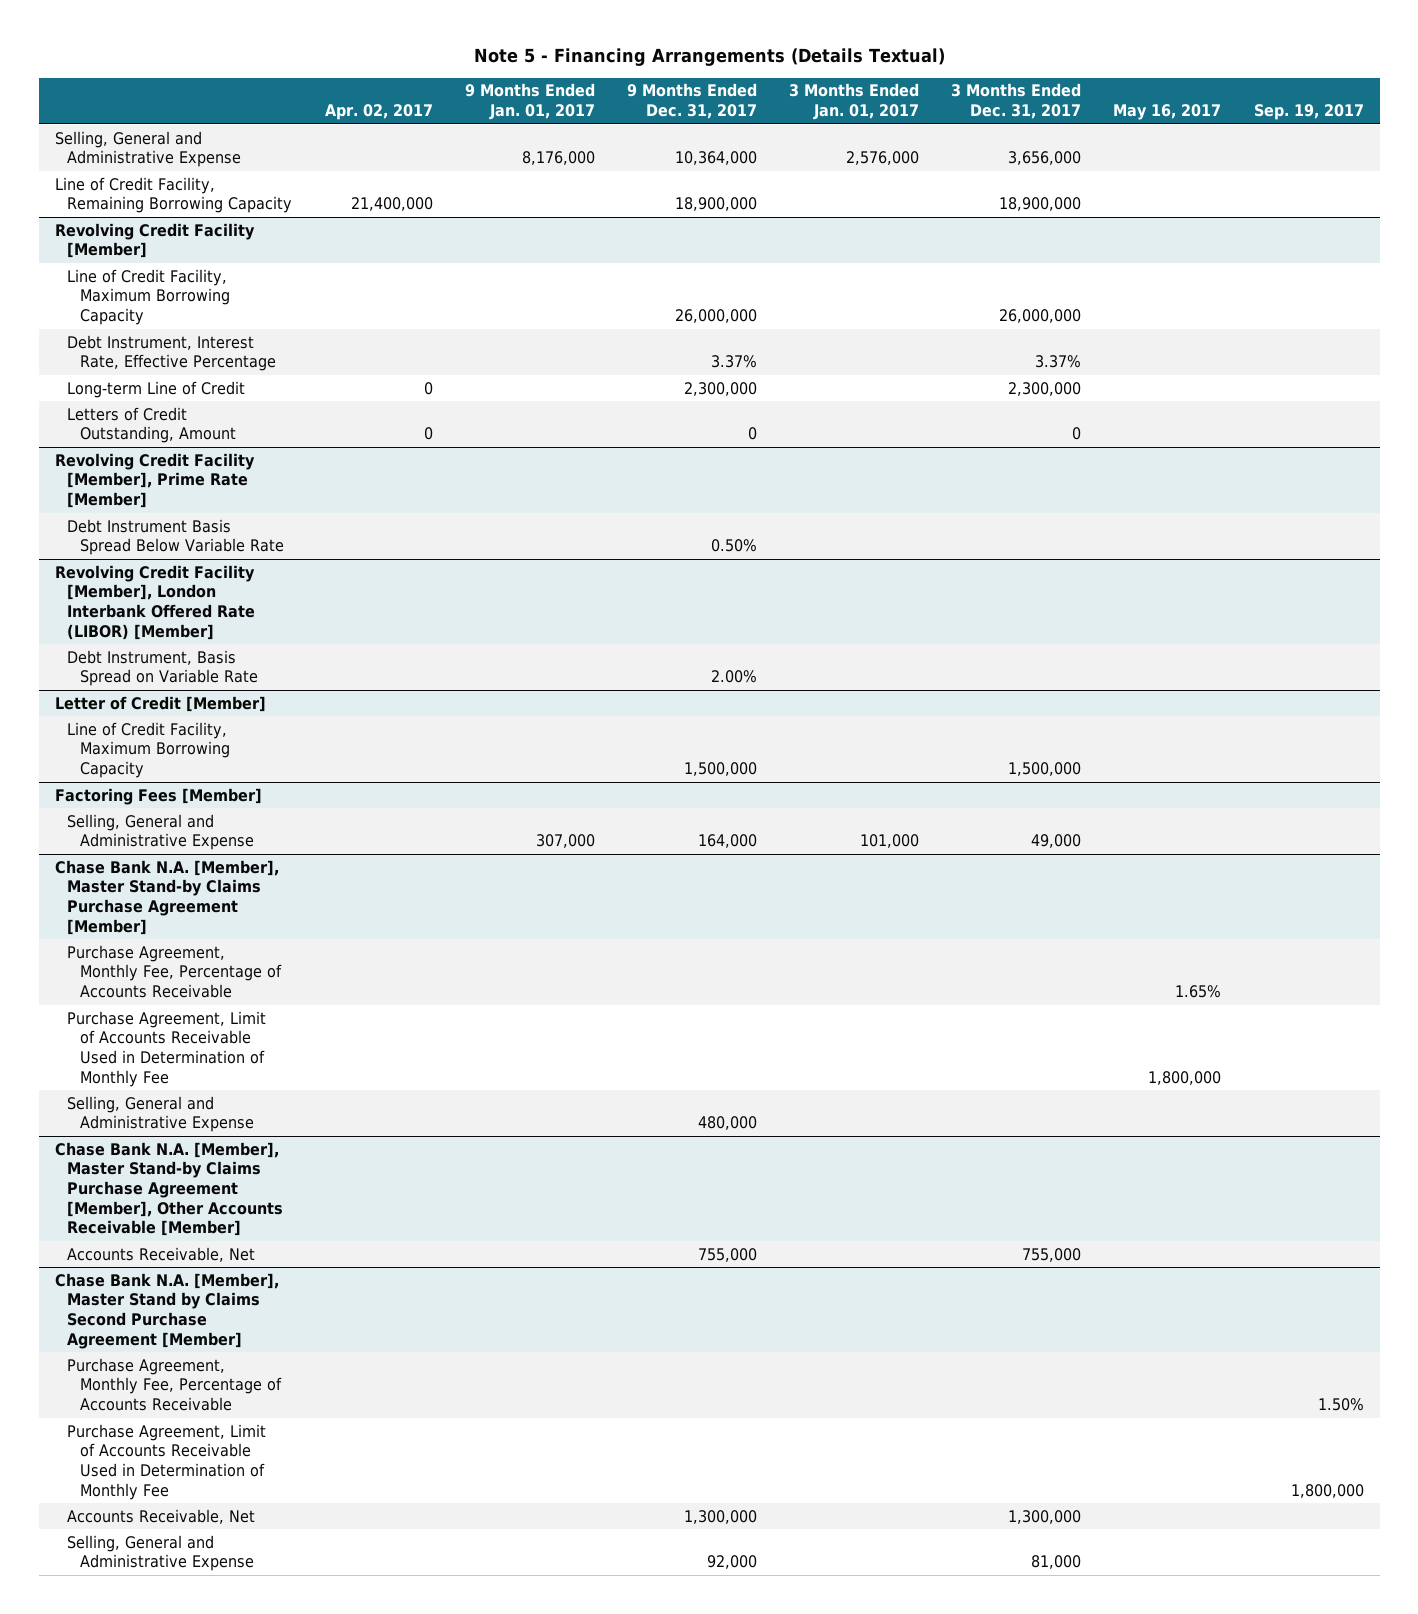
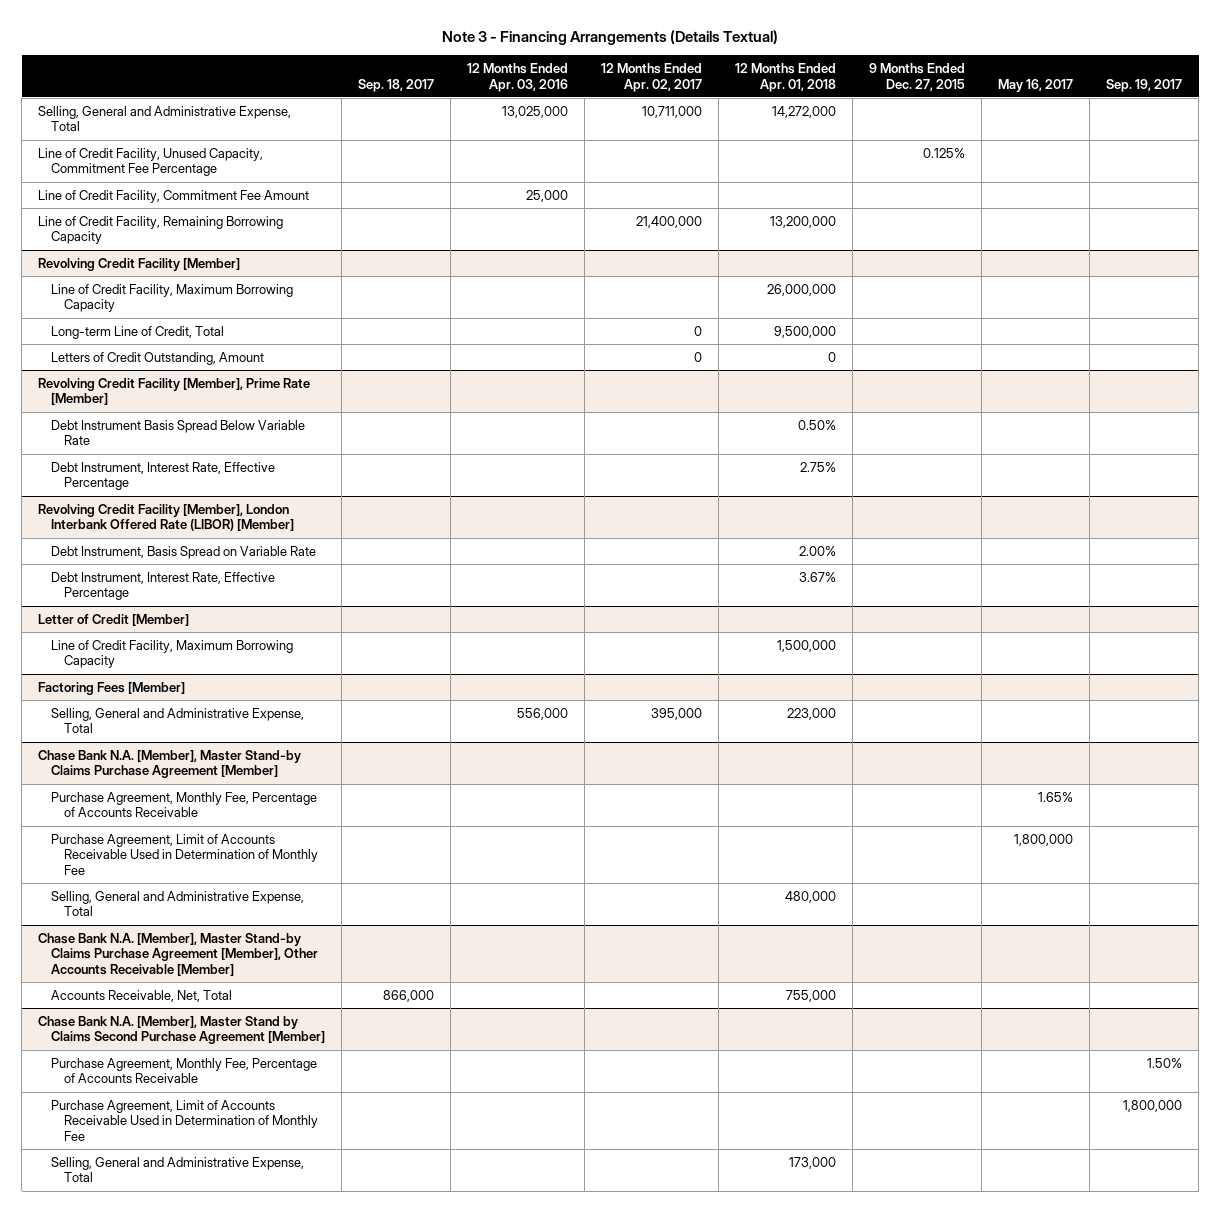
- Note 5 - Financing Arrangements (Details Textual)
+ Note 3 - Financing Arrangements (Details Textual)
- | Apr. 02, 2017 | 9 Months Ended Jan. 01, 2017 | 9 Months Ended Dec. 31, 2017 | 3 Months Ended Jan. 01, 2017 | 3 Months Ended Dec. 31, 2017 | May 16, 2017 | Sep. 19, 2017
+ | Sep. 18, 2017 | 12 Months Ended Apr. 03, 2016 | 12 Months Ended Apr. 02, 2017 | 12 Months Ended Apr. 01, 2018 | 9 Months Ended Dec. 27, 2015 | May 16, 2017 | Sep. 19, 2017
- Selling, General and Administrative Expense | | 8,176,000 | 10,364,000 | 2,576,000 | 3,656,000 | |
+ Selling, General and Administrative Expense, Total | | 13,025,000 | 10,711,000 | 14,272,000 | | |
+ Line of Credit Facility, Unused Capacity, Commitment Fee Percentage | | | | | 0.125% | |
+ Line of Credit Facility, Commitment Fee Amount | | 25,000 | | | | |
@ Revolving Credit Facility [Member]
- Debt Instrument, Interest Rate, Effective Percentage | | | 3.37% | | 3.37% | |
- Long-term Line of Credit | 0 | | 2,300,000 | | 2,300,000 | |
+ Long-term Line of Credit, Total | | | 0 | 9,500,000 | | |
@ Revolving Credit Facility [Member], Prime Rate [Member]
+ Debt Instrument, Interest Rate, Effective Percentage | | | | 2.75% | | |
@ Revolving Credit Facility [Member], London Interbank Offered Rate (LIBOR) [Member]
+ Debt Instrument, Interest Rate, Effective Percentage | | | | 3.67% | | |
@ Factoring Fees [Member]
- Selling, General and Administrative Expense | | 307,000 | 164,000 | 101,000 | 49,000 | |
+ Selling, General and Administrative Expense, Total | | 556,000 | 395,000 | 223,000 | | |
@ Chase Bank N.A. [Member], Master Stand-by Claims Purchase Agreement [Member]
- Selling, General and Administrative Expense | | | 480,000 | | | |
+ Selling, General and Administrative Expense, Total | | | | 480,000 | | |
@ Chase Bank N.A. [Member], Master Stand-by Claims Purchase Agreement [Member], Other Accounts Receivable [Member]
- Accounts Receivable, Net | | | 755,000 | | 755,000 | |
+ Accounts Receivable, Net, Total | 866,000 | | | 755,000 | | |
@ Chase Bank N.A. [Member], Master Stand by Claims Second Purchase Agreement [Member]
- Accounts Receivable, Net | | | 1,300,000 | | 1,300,000 | |
- Selling, General and Administrative Expense | | | 92,000 | | 81,000 | |
+ Selling, General and Administrative Expense, Total | | | | 173,000 | | |

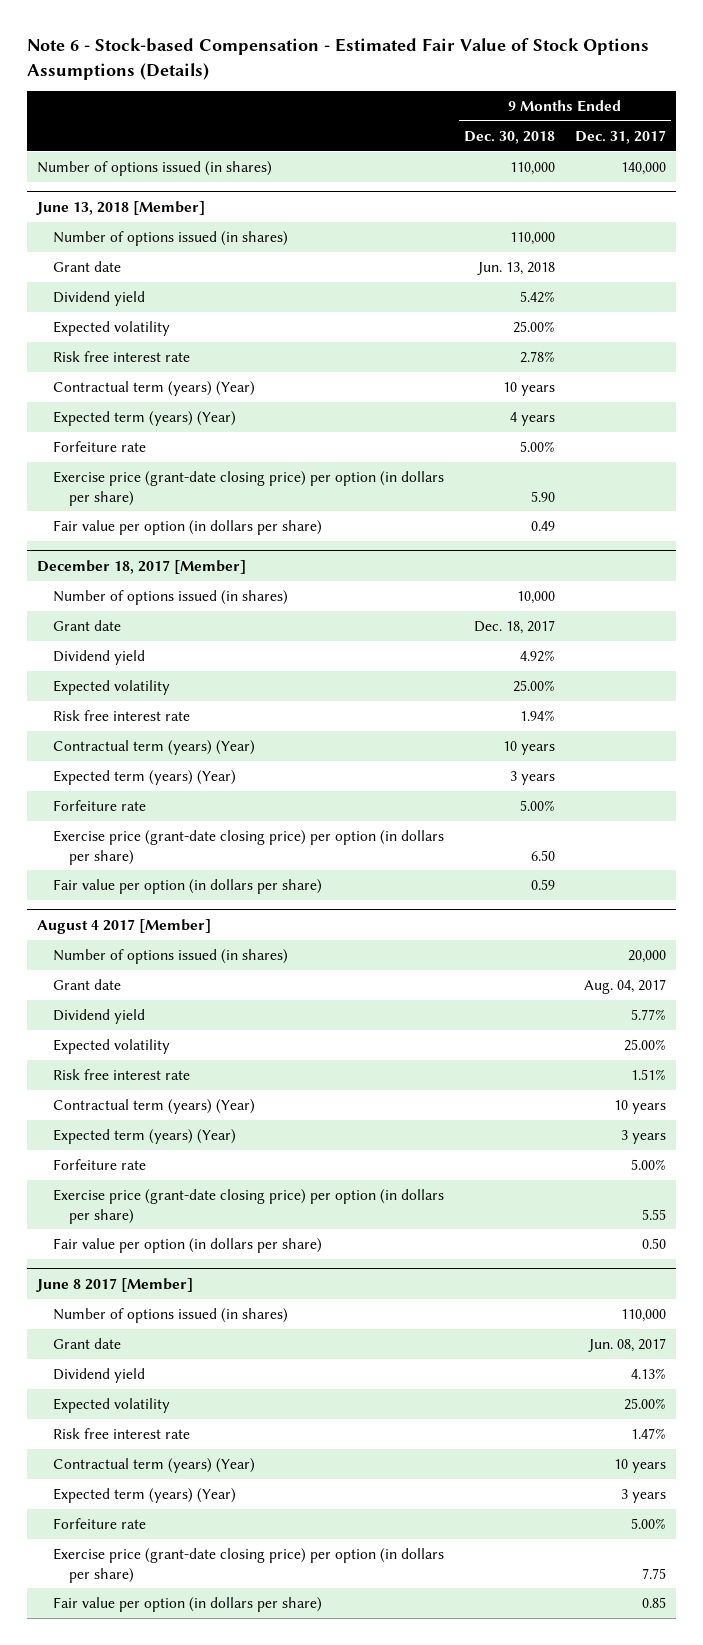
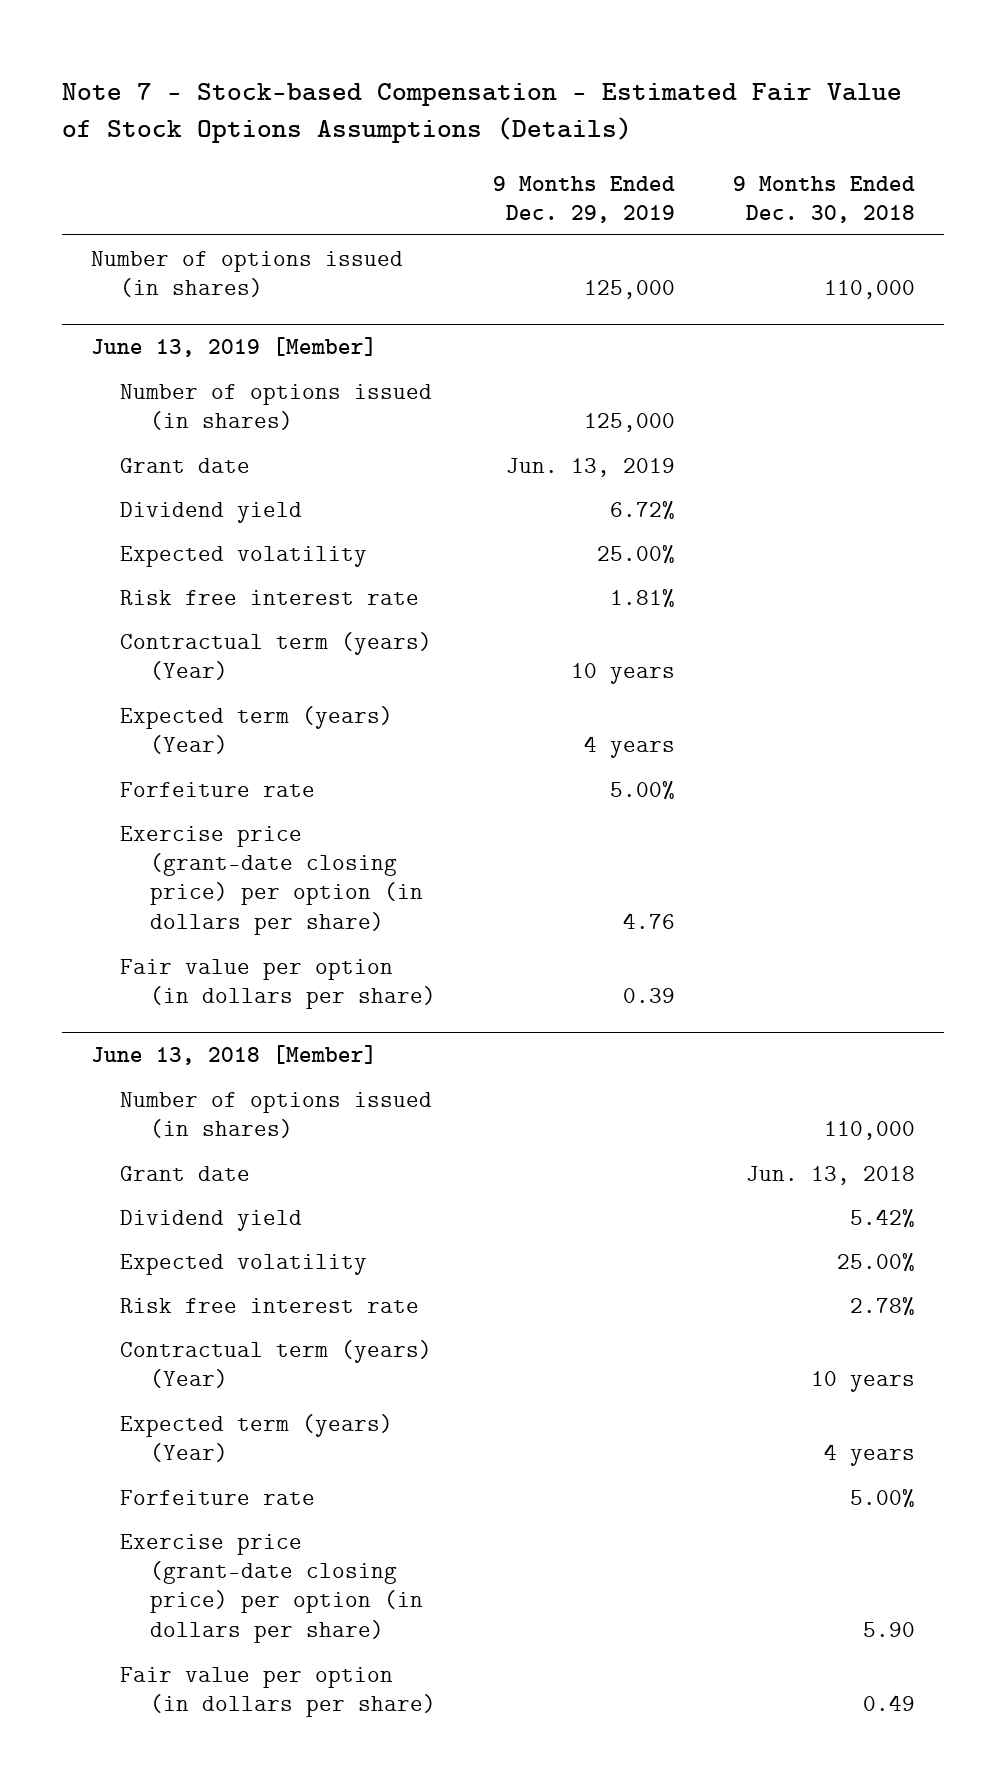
- Note 6 - Stock-based Compensation - Estimated Fair Value of Stock Options Assumptions (Details)
+ Note 7 - Stock-based Compensation - Estimated Fair Value of Stock Options Assumptions (Details)
- | 9 Months Ended Dec. 30, 2018 | 9 Months Ended Dec. 31, 2017
+ | 9 Months Ended Dec. 29, 2019 | 9 Months Ended Dec. 30, 2018
+ June 13, 2019 [Member]
+ Number of options issued (in shares) | 125,000 |
+ Grant date | Jun. 13, 2019 |
+ Dividend yield | 6.72% |
+ Expected volatility | 25.00% |
+ Risk free interest rate | 1.81% |
+ Contractual term (years) (Year) | 10 years |
+ Expected term (years) (Year) | 4 years |
+ Forfeiture rate | 5.00% |
+ Exercise price (grant-date closing price) per option (in dollars per share) | 4.76 |
+ Fair value per option (in dollars per share) | 0.39 |
- December 18, 2017 [Member]
- Number of options issued (in shares) | 10,000 |
- Grant date | Dec. 18, 2017 |
- Dividend yield | 4.92% |
- Expected volatility | 25.00% |
- Risk free interest rate | 1.94% |
- Contractual term (years) (Year) | 10 years |
- Expected term (years) (Year) | 3 years |
- Forfeiture rate | 5.00% |
- Exercise price (grant-date closing price) per option (in dollars per share) | 6.50 |
- Fair value per option (in dollars per share) | 0.59 |
- August 4 2017 [Member]
- Number of options issued (in shares) | | 20,000
- Grant date | | Aug. 04, 2017
- Dividend yield | | 5.77%
- Expected volatility | | 25.00%
- Risk free interest rate | | 1.51%
- Contractual term (years) (Year) | | 10 years
- Expected term (years) (Year) | | 3 years
- Forfeiture rate | | 5.00%
- Exercise price (grant-date closing price) per option (in dollars per share) | | 5.55
- Fair value per option (in dollars per share) | | 0.50
- June 8 2017 [Member]
- Number of options issued (in shares) | | 110,000
- Grant date | | Jun. 08, 2017
- Dividend yield | | 4.13%
- Expected volatility | | 25.00%
- Risk free interest rate | | 1.47%
- Contractual term (years) (Year) | | 10 years
- Expected term (years) (Year) | | 3 years
- Forfeiture rate | | 5.00%
- Exercise price (grant-date closing price) per option (in dollars per share) | | 7.75
- Fair value per option (in dollars per share) | | 0.85

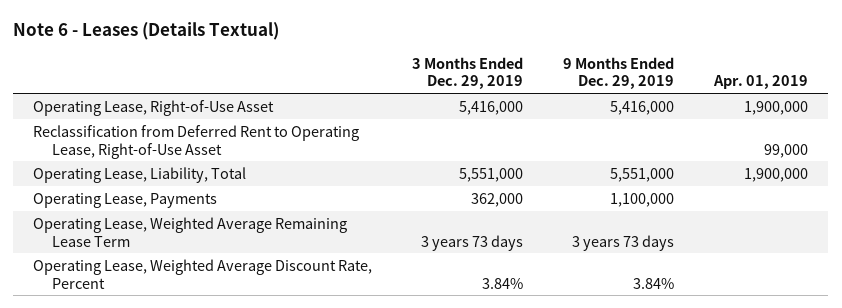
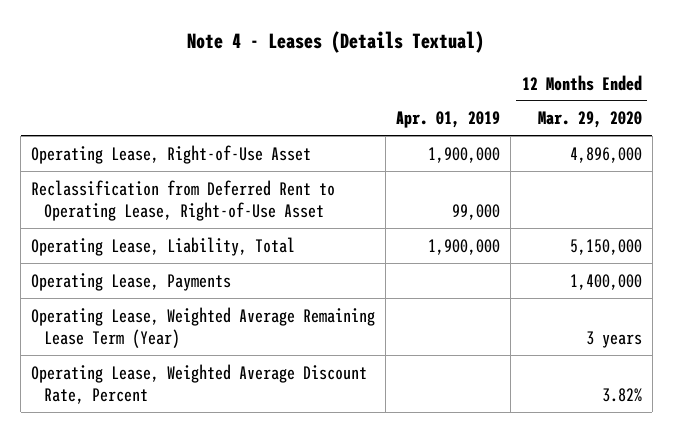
- Note 6 - Leases (Details Textual)
+ Note 4 - Leases (Details Textual)
- | 3 Months Ended Dec. 29, 2019 | 9 Months Ended Dec. 29, 2019 | Apr. 01, 2019
+ | Apr. 01, 2019 | 12 Months Ended Mar. 29, 2020
- Operating Lease, Weighted Average Remaining Lease Term | 3 years 73 days | 3 years 73 days |
+ Operating Lease, Weighted Average Remaining Lease Term (Year) | | 3 years

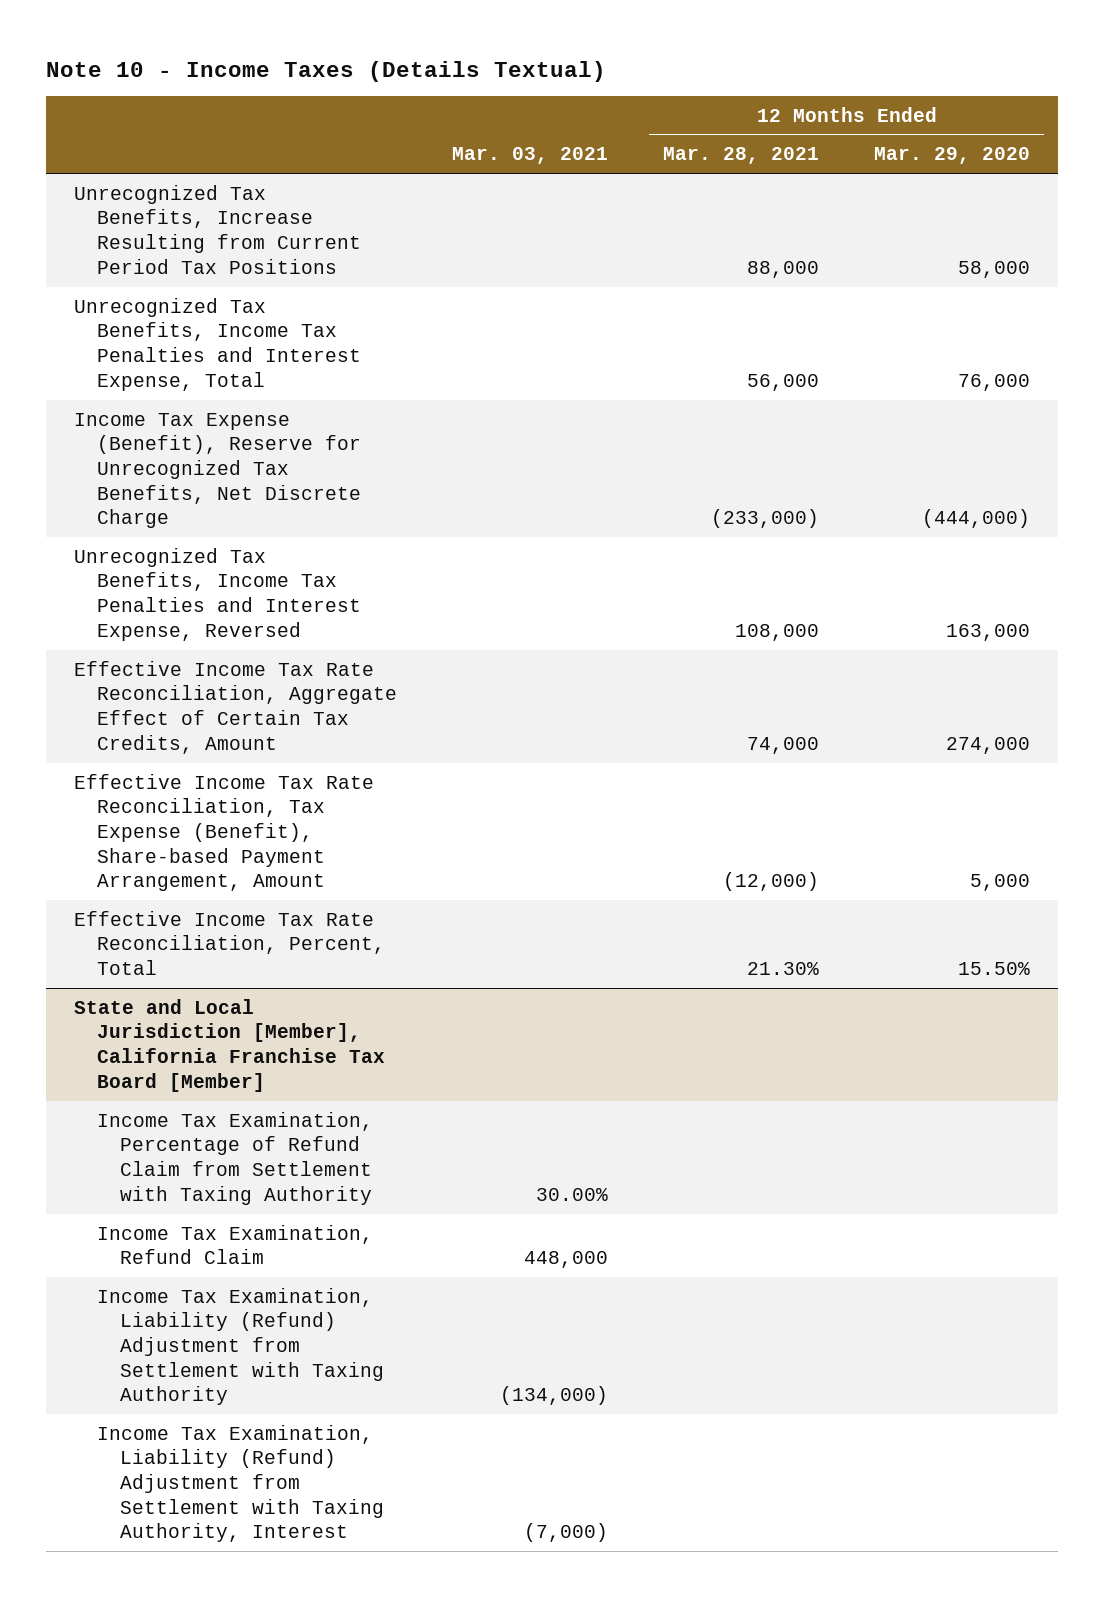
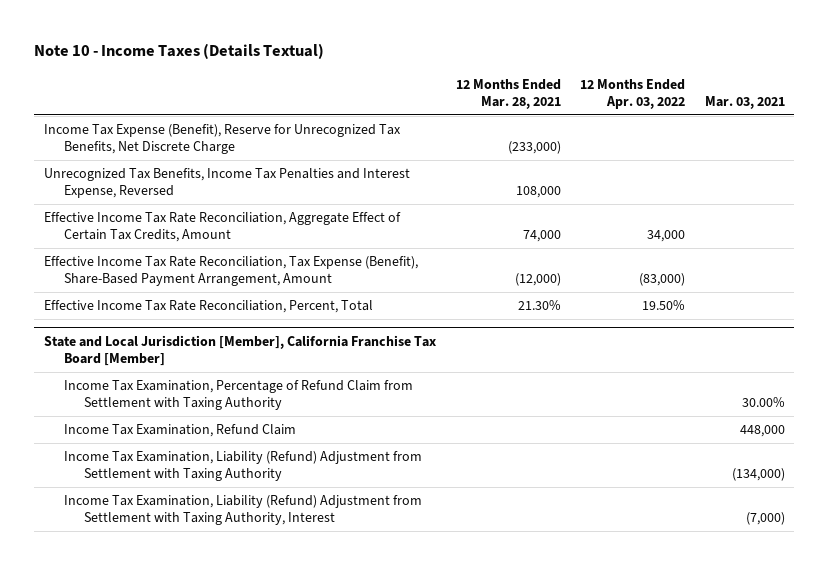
- | Mar. 03, 2021 | 12 Months Ended Mar. 28, 2021 | 12 Months Ended Mar. 29, 2020
+ | 12 Months Ended Mar. 28, 2021 | 12 Months Ended Apr. 03, 2022 | Mar. 03, 2021
- Unrecognized Tax Benefits, Increase Resulting from Current Period Tax Positions | | 88,000 | 58,000
- Unrecognized Tax Benefits, Income Tax Penalties and Interest Expense, Total | | 56,000 | 76,000
- Effective Income Tax Rate Reconciliation, Tax Expense (Benefit), Share-based Payment Arrangement, Amount | | (12,000) | 5,000
+ Effective Income Tax Rate Reconciliation, Tax Expense (Benefit), Share-Based Payment Arrangement, Amount | (12,000) | (83,000) |

